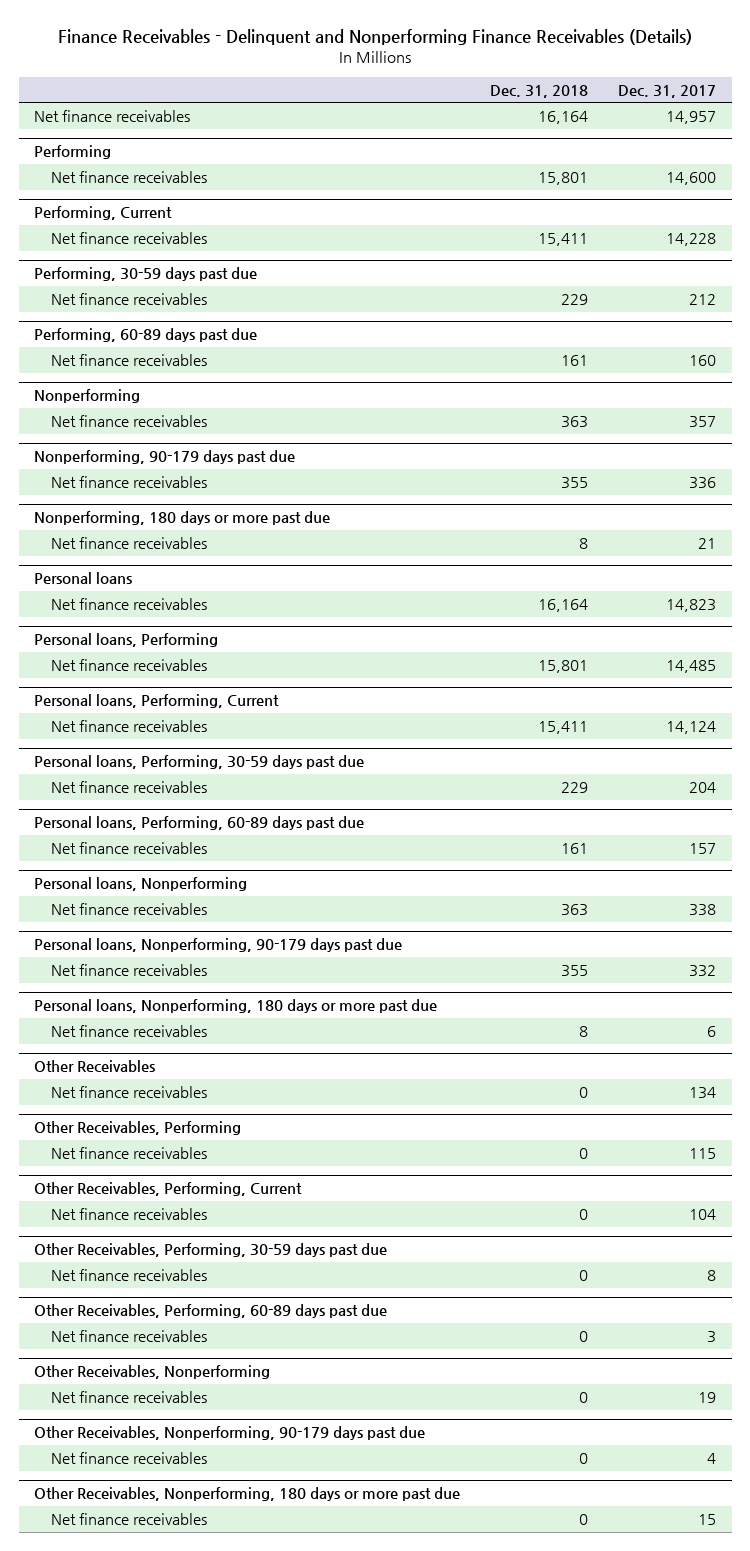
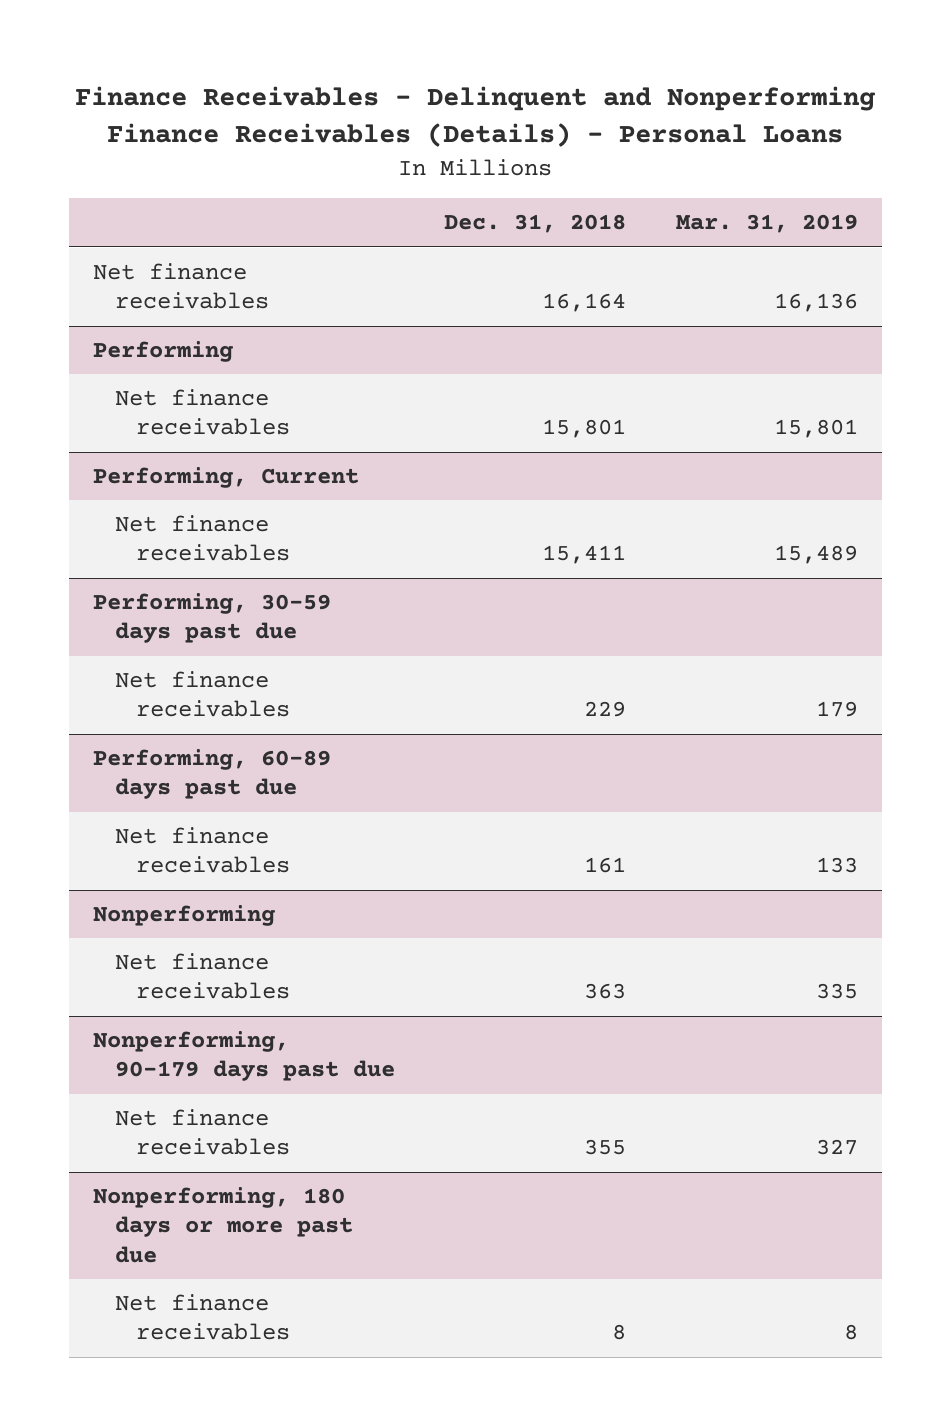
- Finance Receivables - Delinquent and Nonperforming Finance Receivables (Details)
+ Finance Receivables - Delinquent and Nonperforming Finance Receivables (Details) - Personal Loans
- | Dec. 31, 2018 | Dec. 31, 2017
+ | Dec. 31, 2018 | Mar. 31, 2019
- Personal loans
- Net finance receivables | 16,164 | 14,823
- Personal loans, Performing
- Net finance receivables | 15,801 | 14,485
- Personal loans, Performing, Current
- Net finance receivables | 15,411 | 14,124
- Personal loans, Performing, 30-59 days past due
- Net finance receivables | 229 | 204
- Personal loans, Performing, 60-89 days past due
- Net finance receivables | 161 | 157
- Personal loans, Nonperforming
- Net finance receivables | 363 | 338
- Personal loans, Nonperforming, 90-179 days past due
- Net finance receivables | 355 | 332
- Personal loans, Nonperforming, 180 days or more past due
- Net finance receivables | 8 | 6
- Other Receivables
- Net finance receivables | 0 | 134
- Other Receivables, Performing
- Net finance receivables | 0 | 115
- Other Receivables, Performing, Current
- Net finance receivables | 0 | 104
- Other Receivables, Performing, 30-59 days past due
- Net finance receivables | 0 | 8
- Other Receivables, Performing, 60-89 days past due
- Net finance receivables | 0 | 3
- Other Receivables, Nonperforming
- Net finance receivables | 0 | 19
- Other Receivables, Nonperforming, 90-179 days past due
- Net finance receivables | 0 | 4
- Other Receivables, Nonperforming, 180 days or more past due
- Net finance receivables | 0 | 15

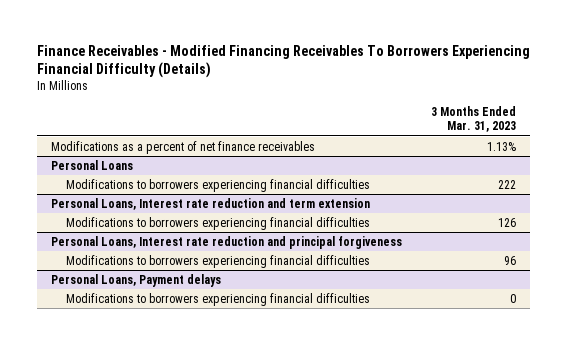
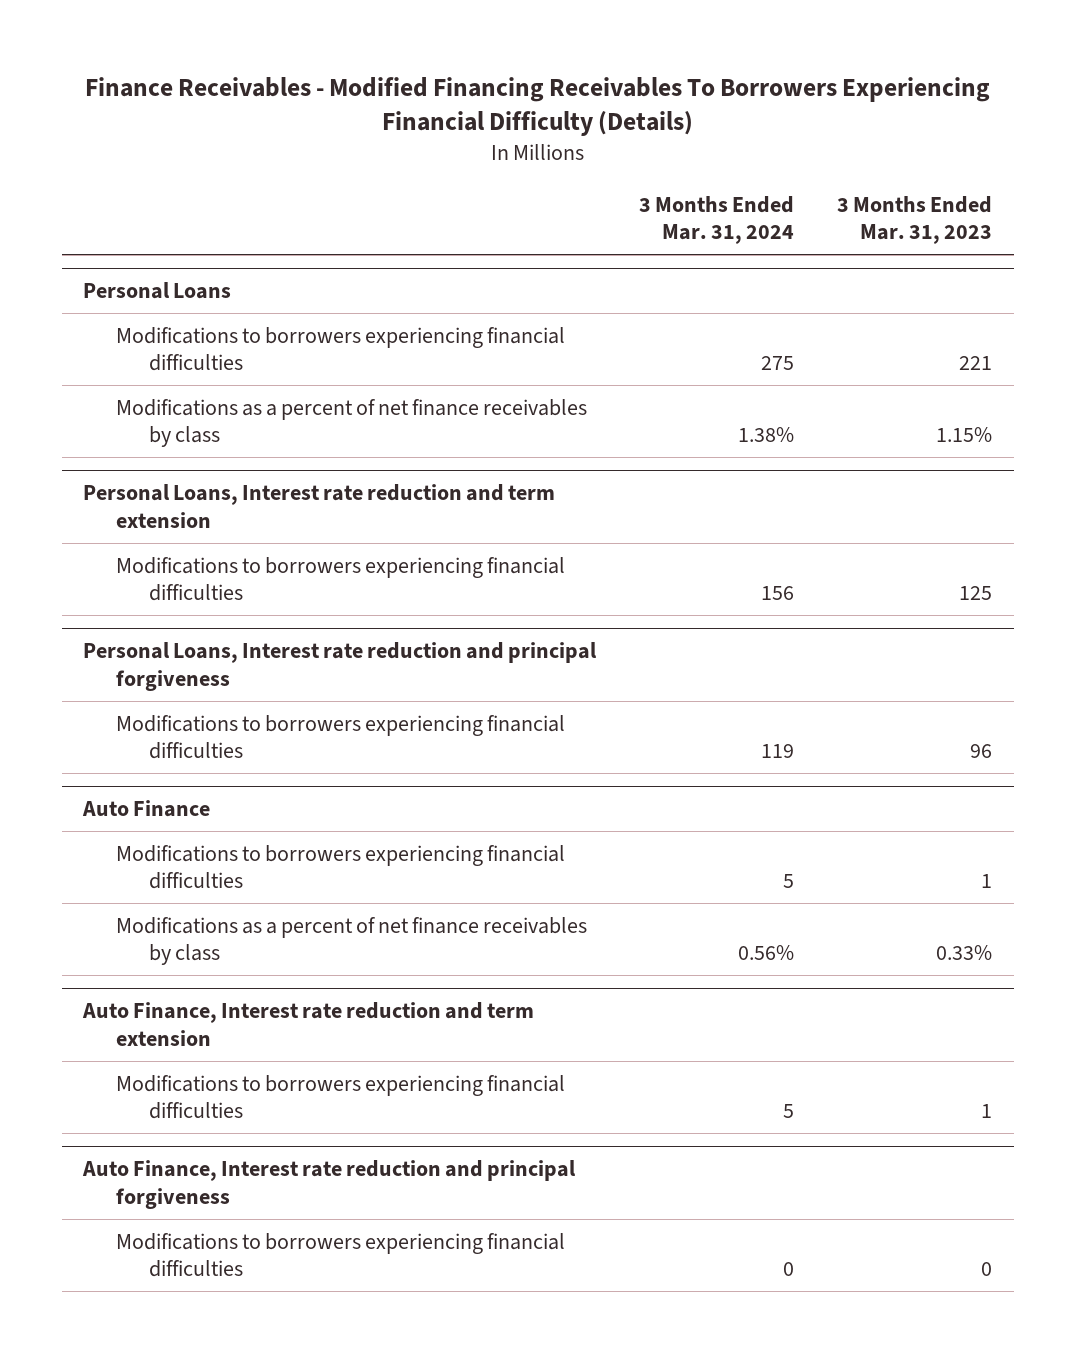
- | 3 Months Ended Mar. 31, 2023
+ | 3 Months Ended Mar. 31, 2024 | 3 Months Ended Mar. 31, 2023
- Modifications as a percent of net finance receivables | 1.13%
@ Personal Loans
- Modifications to borrowers experiencing financial difficulties | 222
+ Modifications to borrowers experiencing financial difficulties | 275 | 221
+ Modifications as a percent of net finance receivables by class | 1.38% | 1.15%
@ Personal Loans, Interest rate reduction and term extension
- Modifications to borrowers experiencing financial difficulties | 126
+ Modifications to borrowers experiencing financial difficulties | 156 | 125
- Personal Loans, Payment delays
+ Auto Finance
+ Modifications to borrowers experiencing financial difficulties | 5 | 1
+ Modifications as a percent of net finance receivables by class | 0.56% | 0.33%
+ Auto Finance, Interest rate reduction and term extension
+ Modifications to borrowers experiencing financial difficulties | 5 | 1
+ Auto Finance, Interest rate reduction and principal forgiveness

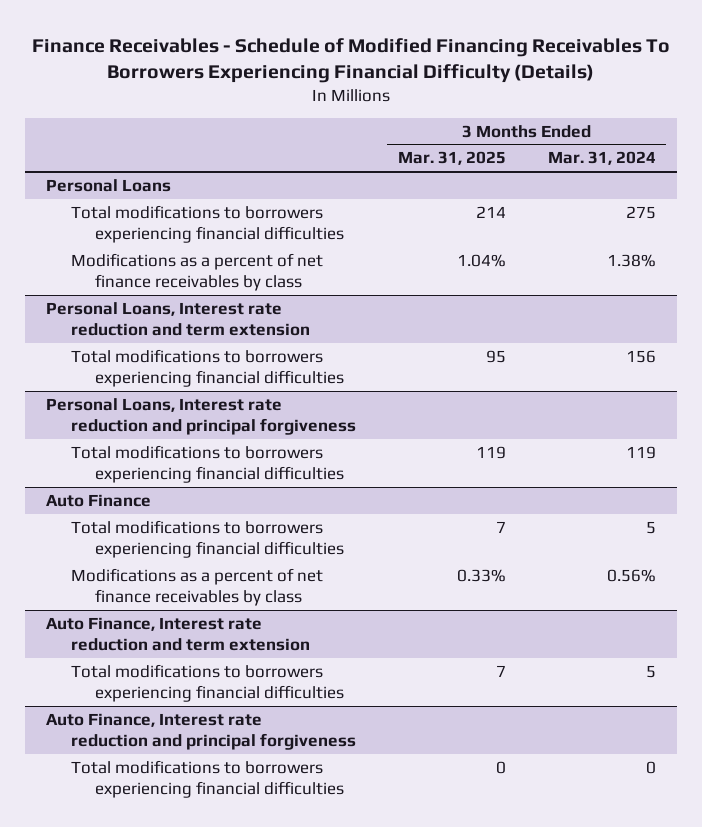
- Finance Receivables - Modified Financing Receivables To Borrowers Experiencing Financial Difficulty (Details)
+ Finance Receivables - Schedule of Modified Financing Receivables To Borrowers Experiencing Financial Difficulty (Details)
- | 3 Months Ended Mar. 31, 2024 | 3 Months Ended Mar. 31, 2023
+ | 3 Months Ended Mar. 31, 2025 | 3 Months Ended Mar. 31, 2024
@ Personal Loans
- Modifications to borrowers experiencing financial difficulties | 275 | 221
+ Total modifications to borrowers experiencing financial difficulties | 214 | 275
@ Personal Loans, Interest rate reduction and term extension
- Modifications to borrowers experiencing financial difficulties | 156 | 125
+ Total modifications to borrowers experiencing financial difficulties | 95 | 156
@ Personal Loans, Interest rate reduction and principal forgiveness
- Modifications to borrowers experiencing financial difficulties | 119 | 96
+ Total modifications to borrowers experiencing financial difficulties | 119 | 119
@ Auto Finance
- Modifications to borrowers experiencing financial difficulties | 5 | 1
+ Total modifications to borrowers experiencing financial difficulties | 7 | 5
@ Auto Finance, Interest rate reduction and term extension
- Modifications to borrowers experiencing financial difficulties | 5 | 1
+ Total modifications to borrowers experiencing financial difficulties | 7 | 5
@ Auto Finance, Interest rate reduction and principal forgiveness
- Modifications to borrowers experiencing financial difficulties | 0 | 0
+ Total modifications to borrowers experiencing financial difficulties | 0 | 0

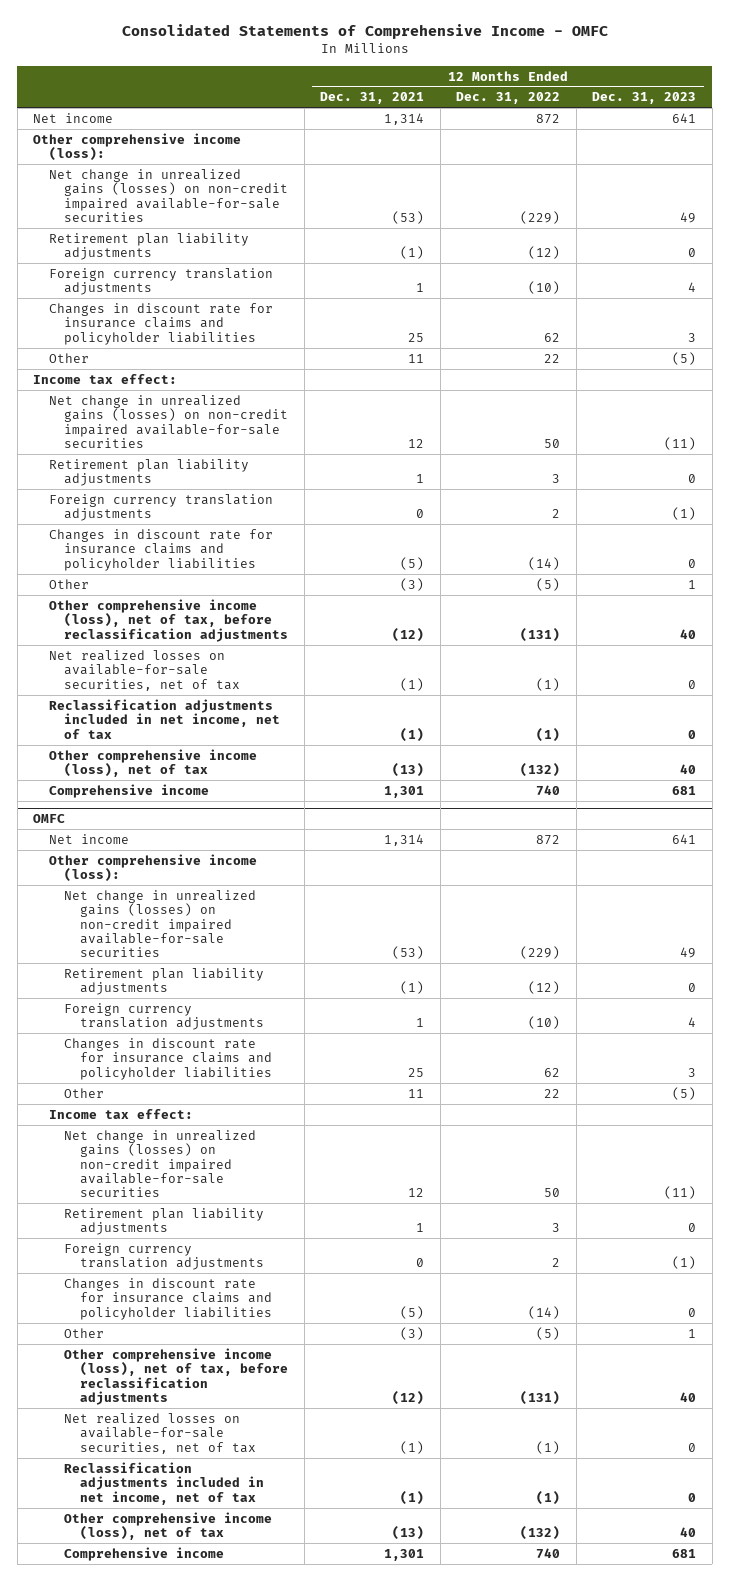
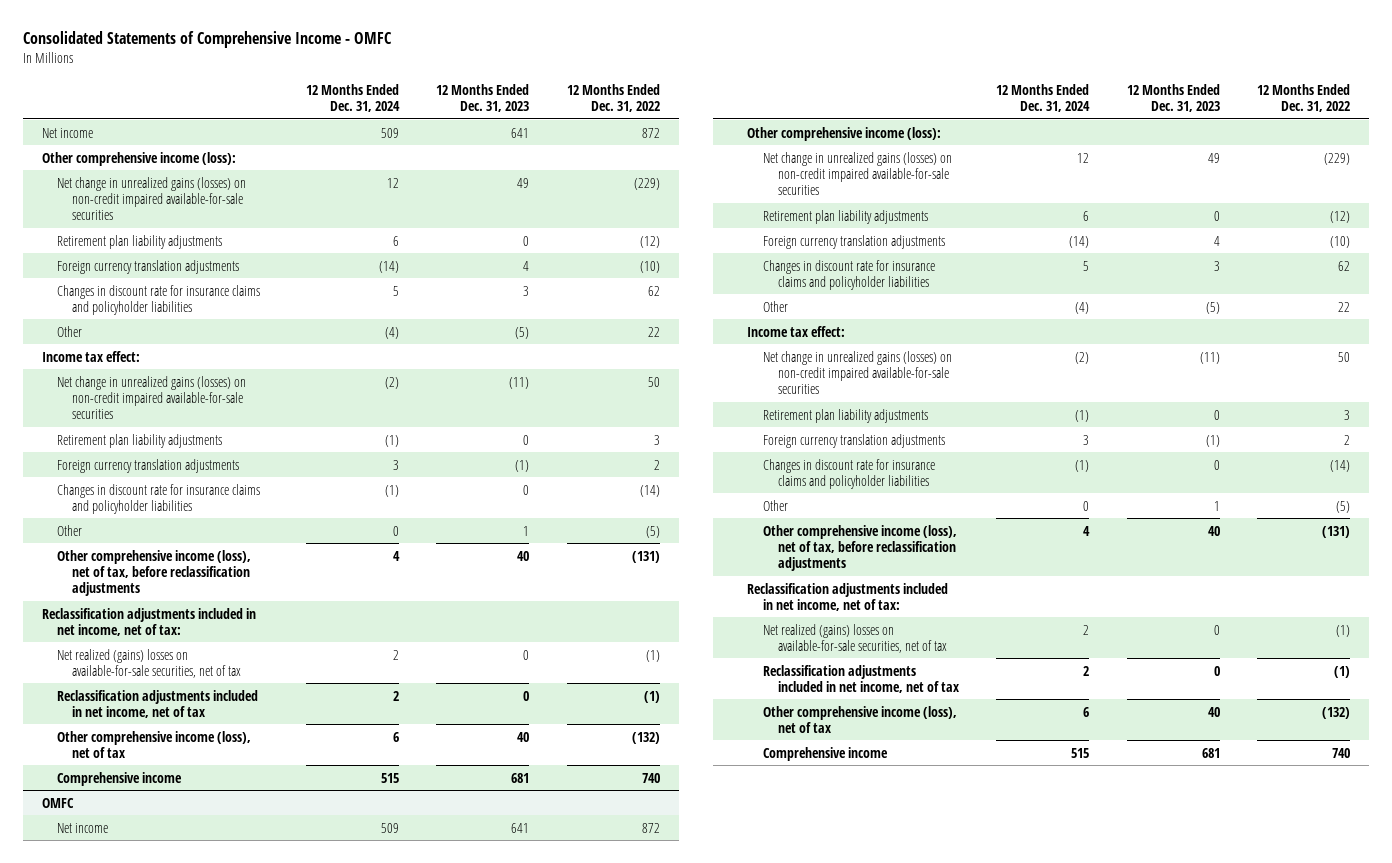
- | 12 Months Ended Dec. 31, 2021 | 12 Months Ended Dec. 31, 2022 | 12 Months Ended Dec. 31, 2023
+ | 12 Months Ended Dec. 31, 2024 | 12 Months Ended Dec. 31, 2023 | 12 Months Ended Dec. 31, 2022
- Net realized losses on available-for-sale securities, net of tax | (1) | (1) | 0
+ Reclassification adjustments included in net income, net of tax:
+ Net realized (gains) losses on available-for-sale securities, net of tax | 2 | 0 | (1)
@ OMFC
- Net realized losses on available-for-sale securities, net of tax | (1) | (1) | 0
+ Reclassification adjustments included in net income, net of tax:
+ Net realized (gains) losses on available-for-sale securities, net of tax | 2 | 0 | (1)

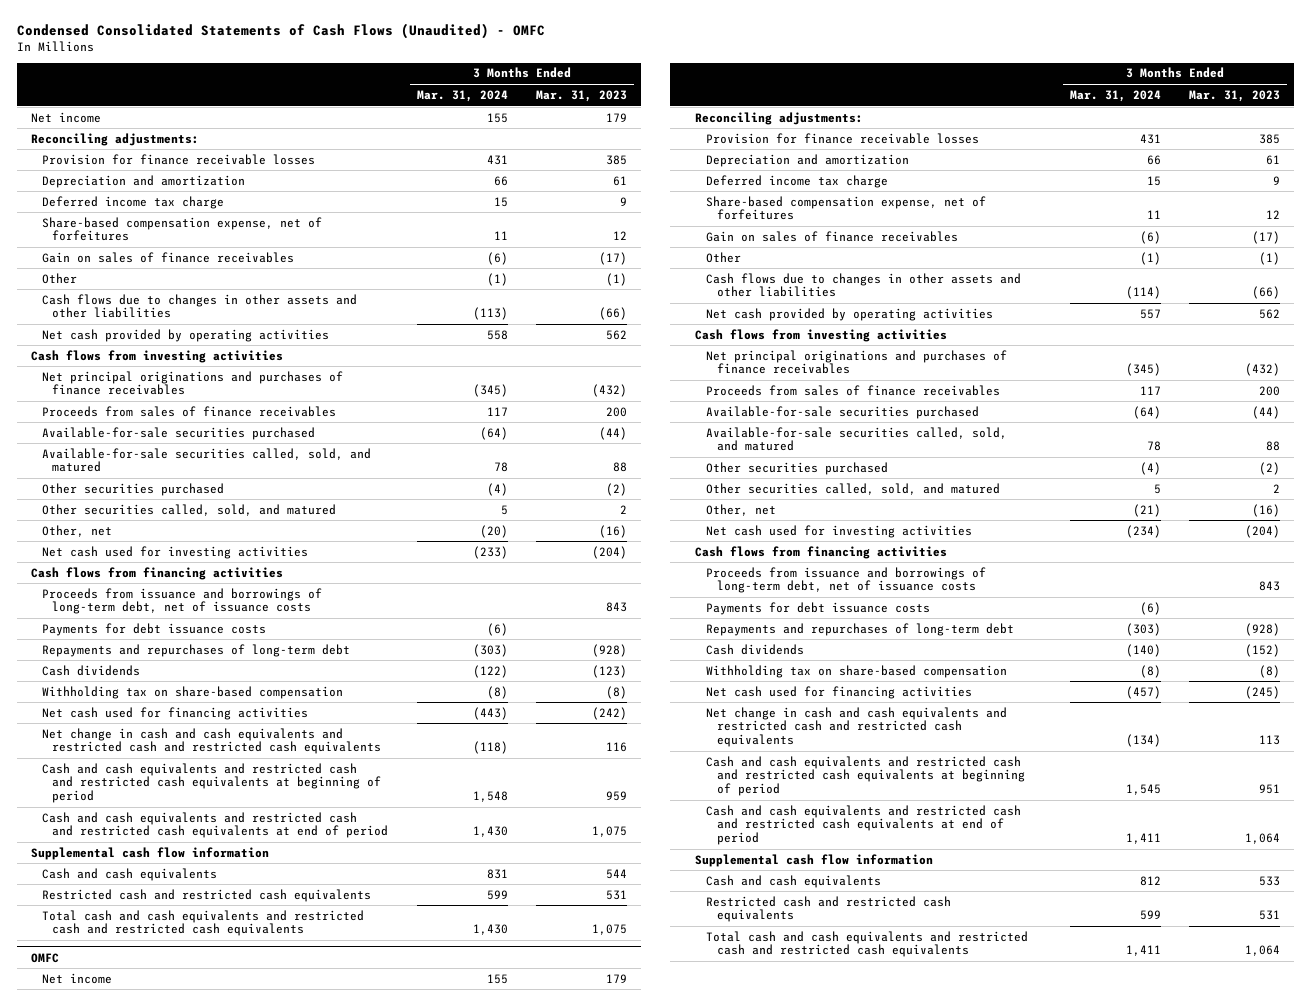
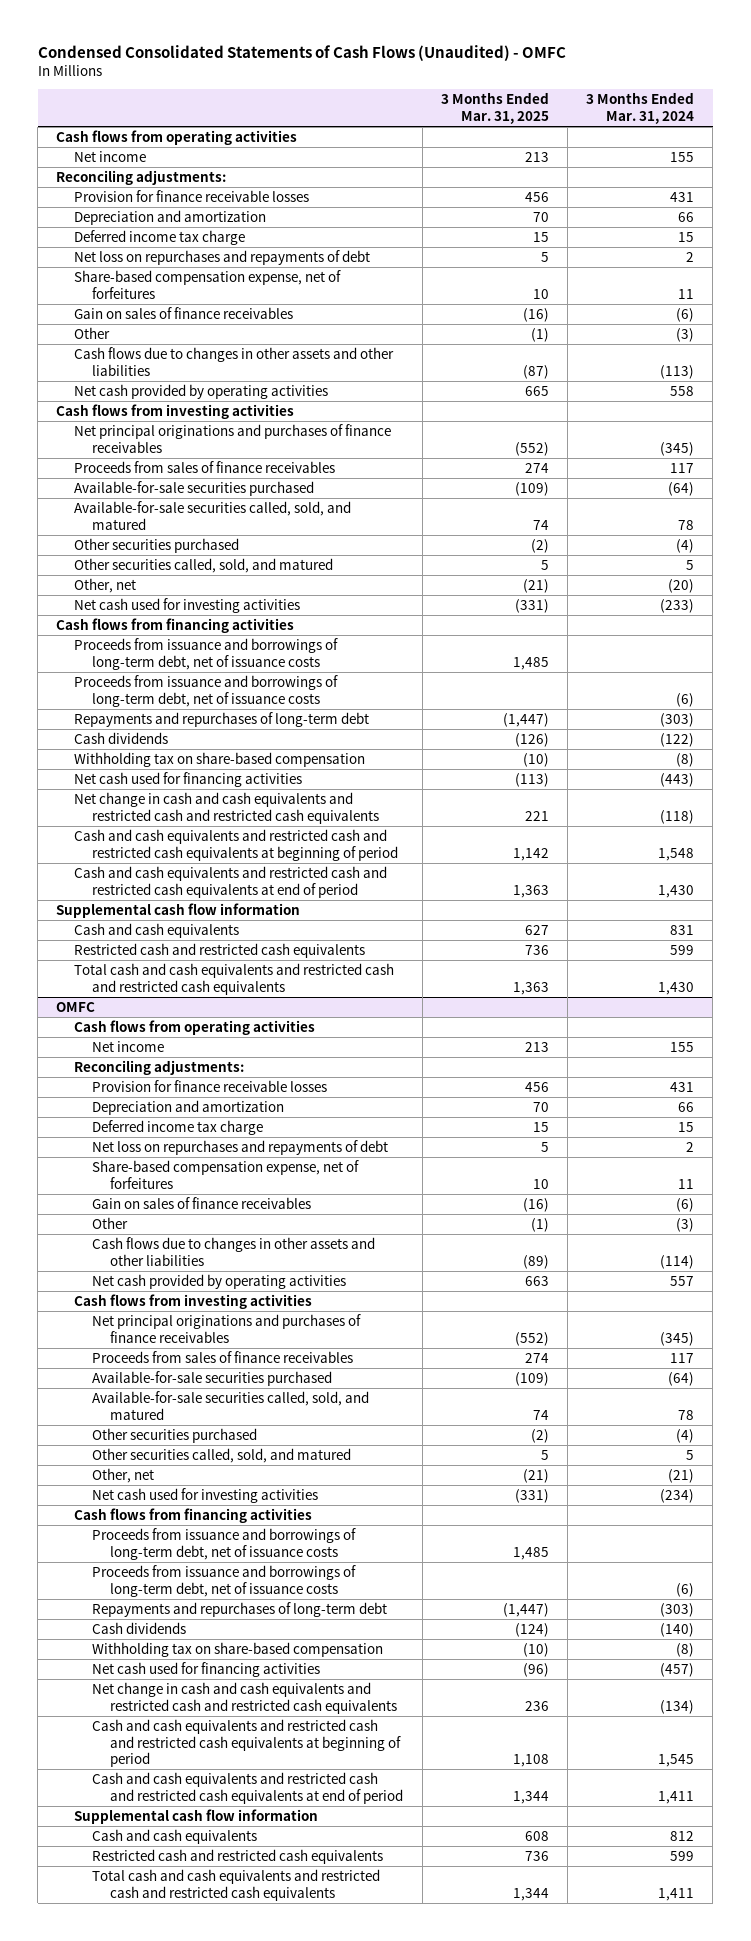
- | 3 Months Ended Mar. 31, 2024 | 3 Months Ended Mar. 31, 2023
+ | 3 Months Ended Mar. 31, 2025 | 3 Months Ended Mar. 31, 2024
+ Cash flows from operating activities
+ Net loss on repurchases and repayments of debt | 5 | 2
- Other | (1) | (1)
+ Other | (1) | (3)
- Payments for debt issuance costs | (6) |
+ Proceeds from issuance and borrowings of long-term debt, net of issuance costs | | (6)
@ OMFC
+ Cash flows from operating activities
+ Net loss on repurchases and repayments of debt | 5 | 2
- Other | (1) | (1)
+ Other | (1) | (3)
- Payments for debt issuance costs | (6) |
+ Proceeds from issuance and borrowings of long-term debt, net of issuance costs | | (6)

